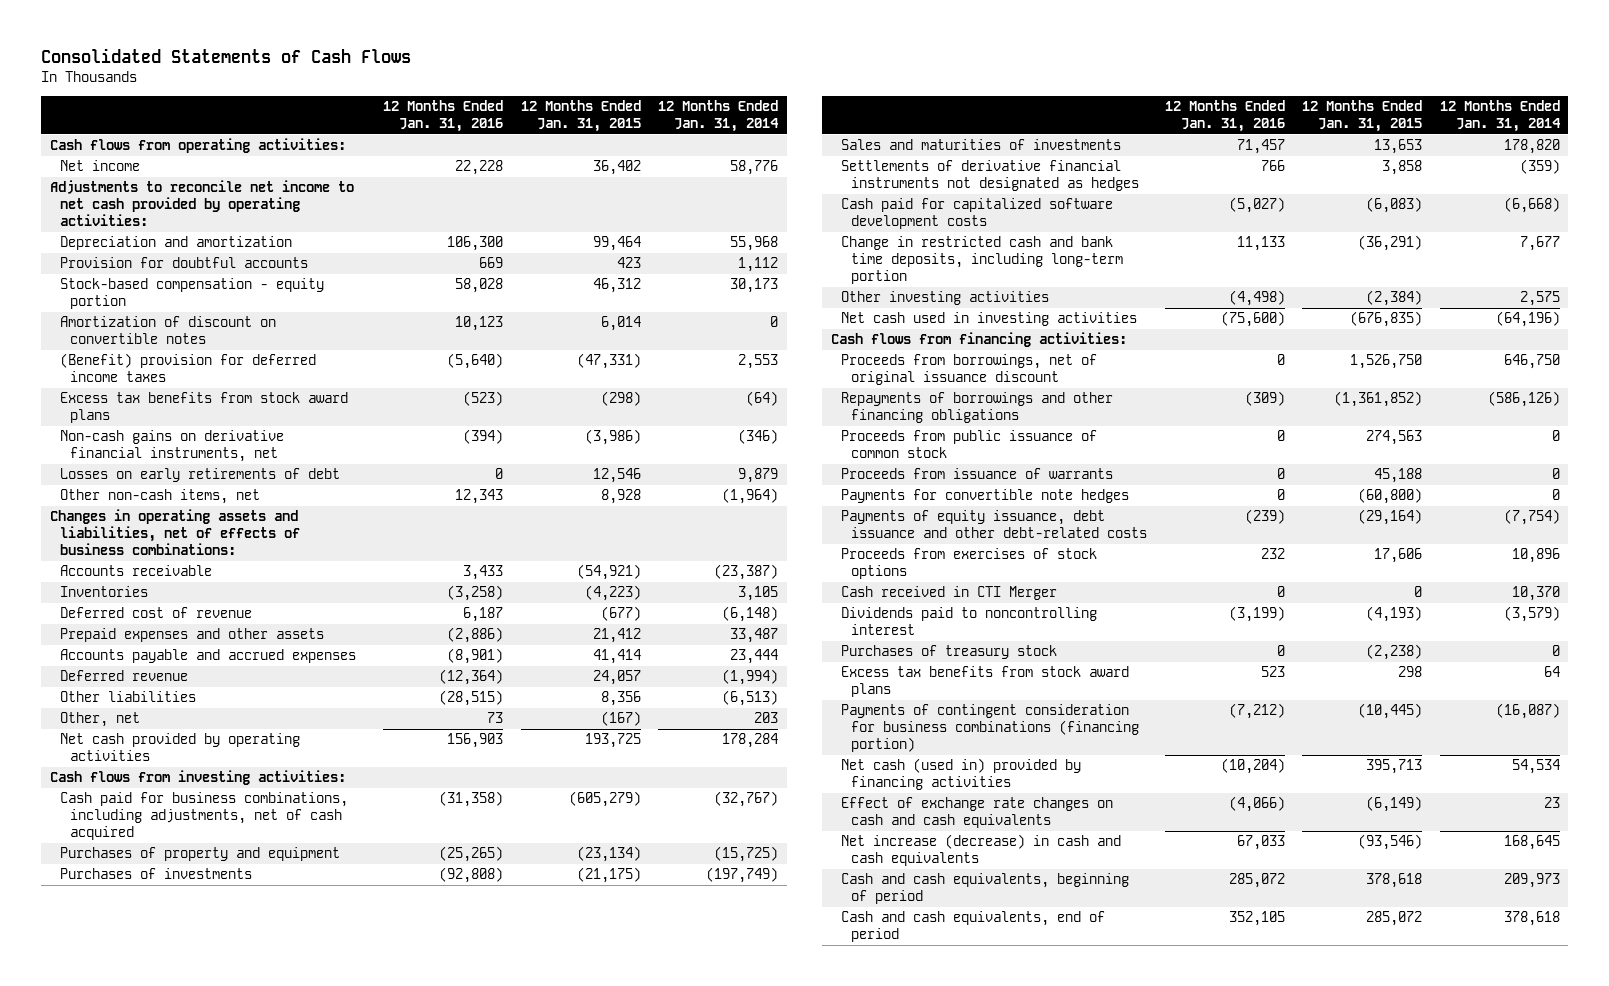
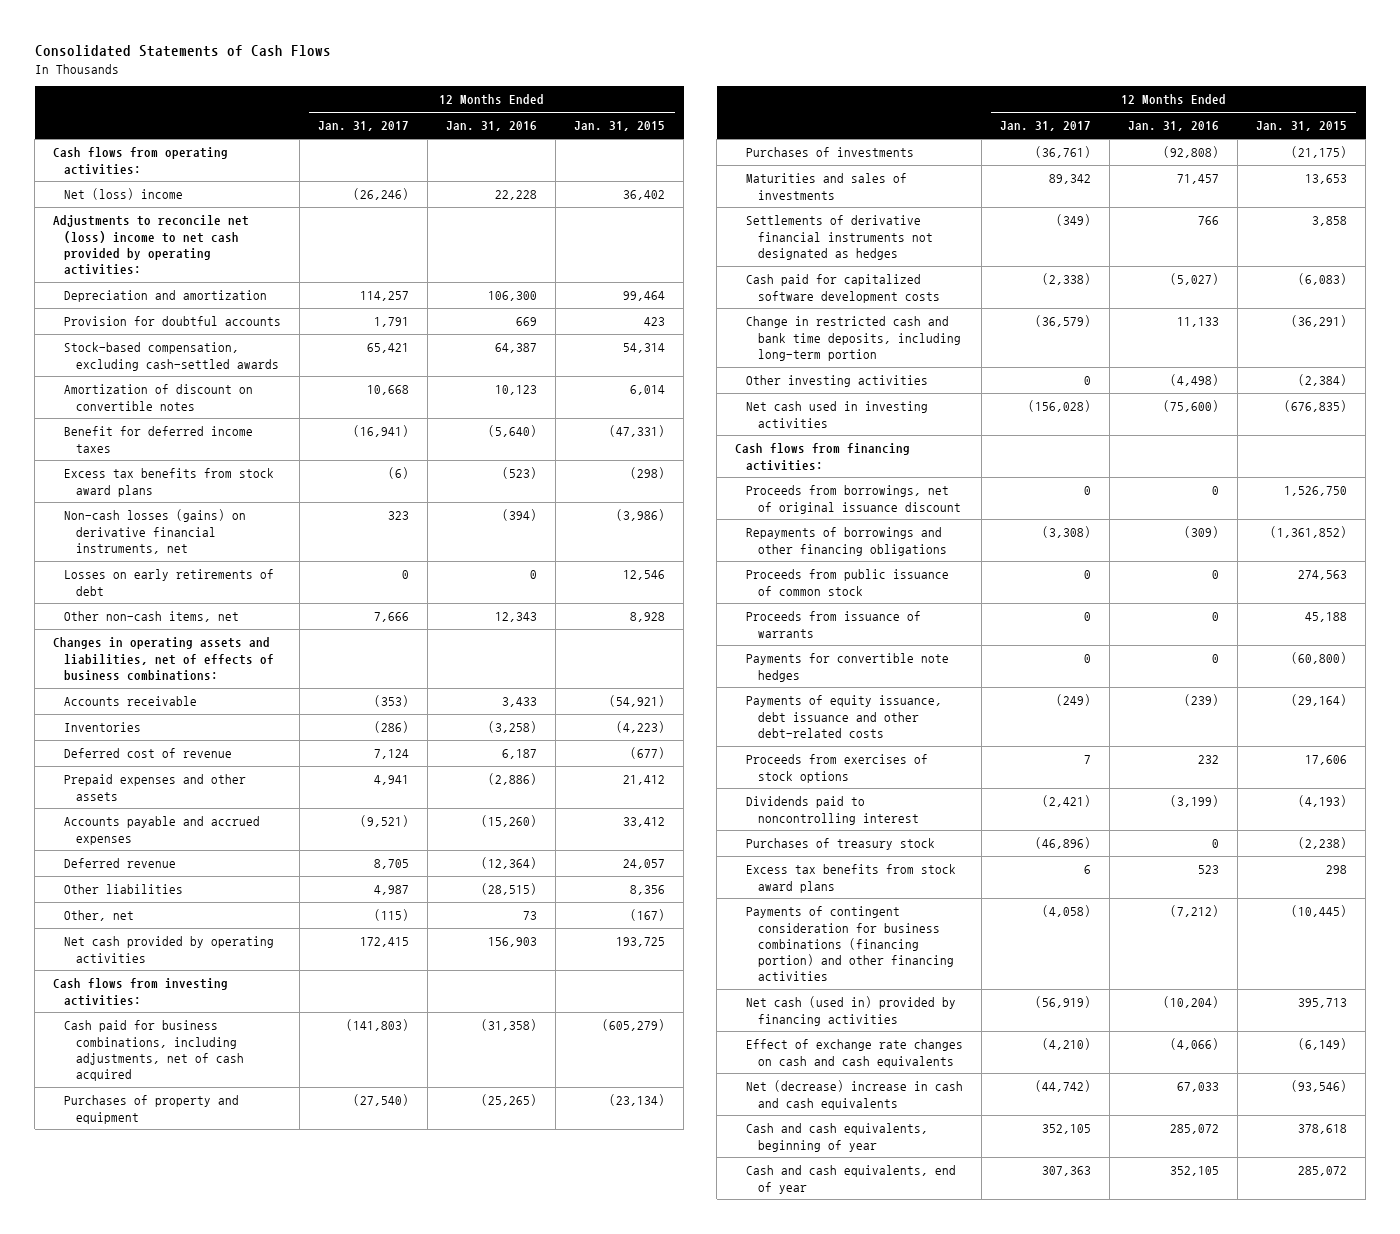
- | 12 Months Ended Jan. 31, 2016 | 12 Months Ended Jan. 31, 2015 | 12 Months Ended Jan. 31, 2014
+ | 12 Months Ended Jan. 31, 2017 | 12 Months Ended Jan. 31, 2016 | 12 Months Ended Jan. 31, 2015
- Net income | 22,228 | 36,402 | 58,776
- Adjustments to reconcile net income to net cash provided by operating activities:
+ Net (loss) income | (26,246) | 22,228 | 36,402
+ Adjustments to reconcile net (loss) income to net cash provided by operating activities:
- Stock-based compensation - equity portion | 58,028 | 46,312 | 30,173
+ Stock-based compensation, excluding cash-settled awards | 65,421 | 64,387 | 54,314
- (Benefit) provision for deferred income taxes | (5,640) | (47,331) | 2,553
+ Benefit for deferred income taxes | (16,941) | (5,640) | (47,331)
- Non-cash gains on derivative financial instruments, net | (394) | (3,986) | (346)
+ Non-cash losses (gains) on derivative financial instruments, net | 323 | (394) | (3,986)
- Accounts payable and accrued expenses | (8,901) | 41,414 | 23,444
+ Accounts payable and accrued expenses | (9,521) | (15,260) | 33,412
- Sales and maturities of investments | 71,457 | 13,653 | 178,820
+ Maturities and sales of investments | 89,342 | 71,457 | 13,653
- Cash received in CTI Merger | 0 | 0 | 10,370
- Payments of contingent consideration for business combinations (financing portion) | (7,212) | (10,445) | (16,087)
+ Payments of contingent consideration for business combinations (financing portion) and other financing activities | (4,058) | (7,212) | (10,445)
- Net increase (decrease) in cash and cash equivalents | 67,033 | (93,546) | 168,645
- Cash and cash equivalents, beginning of period | 285,072 | 378,618 | 209,973
- Cash and cash equivalents, end of period | 352,105 | 285,072 | 378,618
+ Net (decrease) increase in cash and cash equivalents | (44,742) | 67,033 | (93,546)
+ Cash and cash equivalents, beginning of year | 352,105 | 285,072 | 378,618
+ Cash and cash equivalents, end of year | 307,363 | 352,105 | 285,072

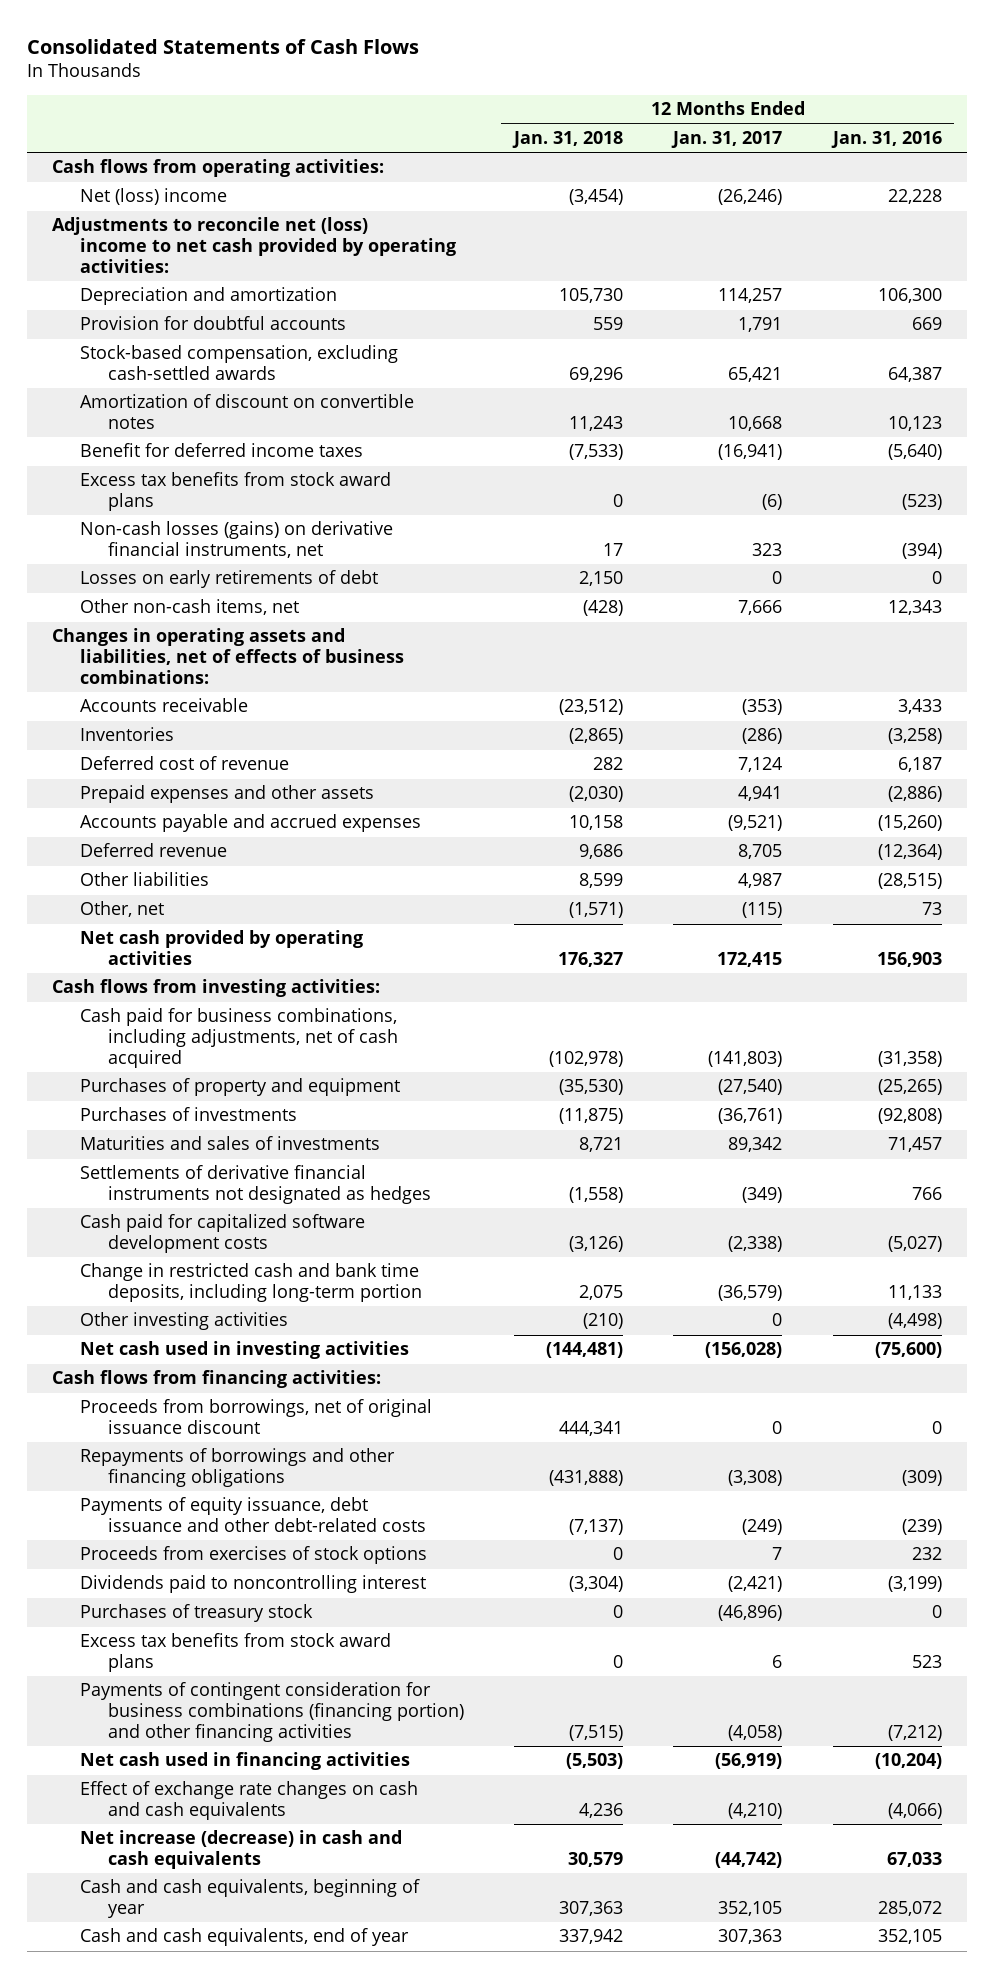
- | 12 Months Ended Jan. 31, 2017 | 12 Months Ended Jan. 31, 2016 | 12 Months Ended Jan. 31, 2015
+ | 12 Months Ended Jan. 31, 2018 | 12 Months Ended Jan. 31, 2017 | 12 Months Ended Jan. 31, 2016
- Proceeds from public issuance of common stock | 0 | 0 | 274,563
- Proceeds from issuance of warrants | 0 | 0 | 45,188
- Payments for convertible note hedges | 0 | 0 | (60,800)
- Net cash (used in) provided by financing activities | (56,919) | (10,204) | 395,713
+ Net cash used in financing activities | (5,503) | (56,919) | (10,204)
- Net (decrease) increase in cash and cash equivalents | (44,742) | 67,033 | (93,546)
+ Net increase (decrease) in cash and cash equivalents | 30,579 | (44,742) | 67,033

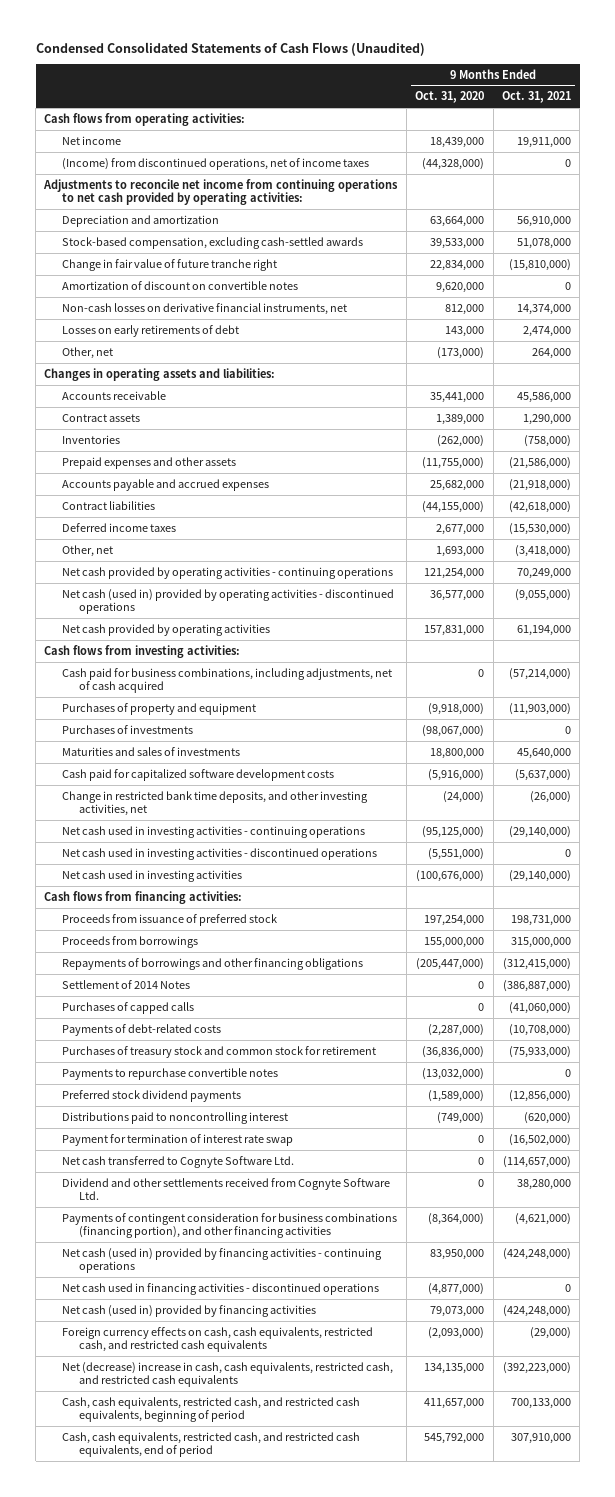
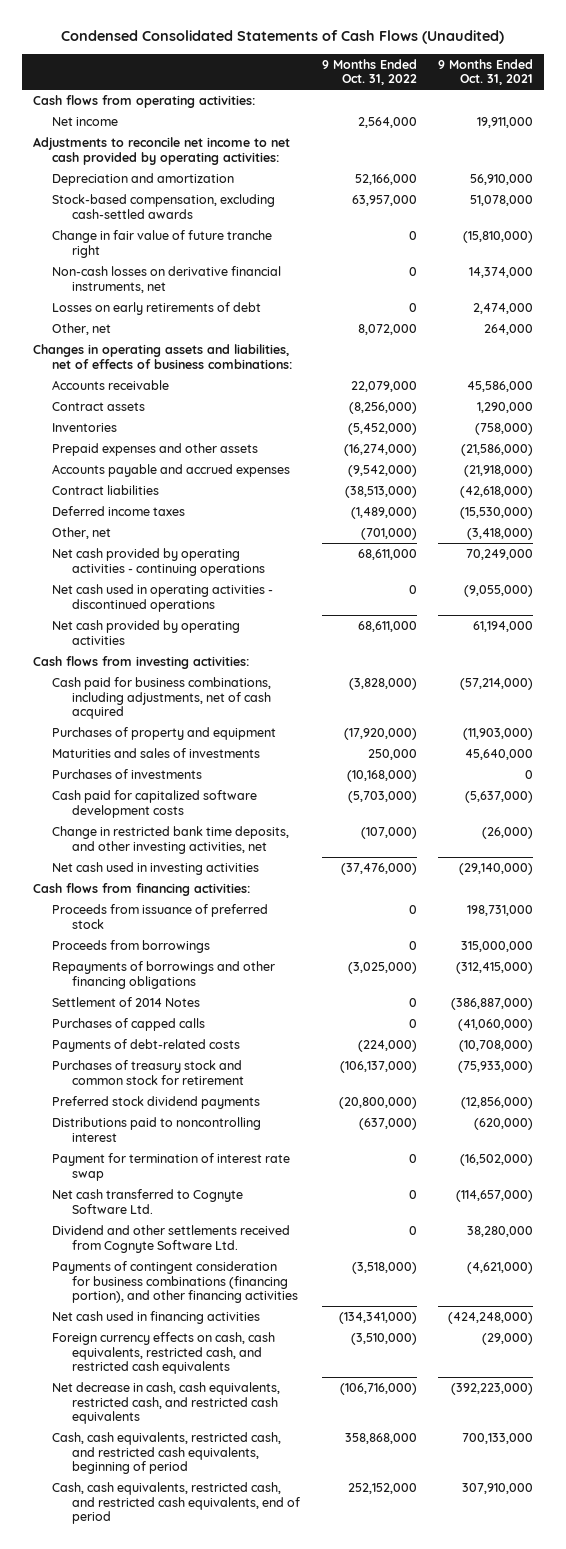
- | 9 Months Ended Oct. 31, 2020 | 9 Months Ended Oct. 31, 2021
+ | 9 Months Ended Oct. 31, 2022 | 9 Months Ended Oct. 31, 2021
- (Income) from discontinued operations, net of income taxes | (44,328,000) | 0
- Adjustments to reconcile net income from continuing operations to net cash provided by operating activities:
+ Adjustments to reconcile net income to net cash provided by operating activities:
- Amortization of discount on convertible notes | 9,620,000 | 0
- Changes in operating assets and liabilities:
+ Changes in operating assets and liabilities, net of effects of business combinations:
- Net cash (used in) provided by operating activities - discontinued operations | 36,577,000 | (9,055,000)
+ Net cash used in operating activities - discontinued operations | 0 | (9,055,000)
moved down: Purchases of investments | (10,168,000) | 0
- Net cash used in investing activities - continuing operations | (95,125,000) | (29,140,000)
- Net cash used in investing activities - discontinued operations | (5,551,000) | 0
- Payments to repurchase convertible notes | (13,032,000) | 0
- Net cash (used in) provided by financing activities - continuing operations | 83,950,000 | (424,248,000)
- Net cash used in financing activities - discontinued operations | (4,877,000) | 0
- Net cash (used in) provided by financing activities | 79,073,000 | (424,248,000)
+ Net cash used in financing activities | (134,341,000) | (424,248,000)
- Net (decrease) increase in cash, cash equivalents, restricted cash, and restricted cash equivalents | 134,135,000 | (392,223,000)
+ Net decrease in cash, cash equivalents, restricted cash, and restricted cash equivalents | (106,716,000) | (392,223,000)

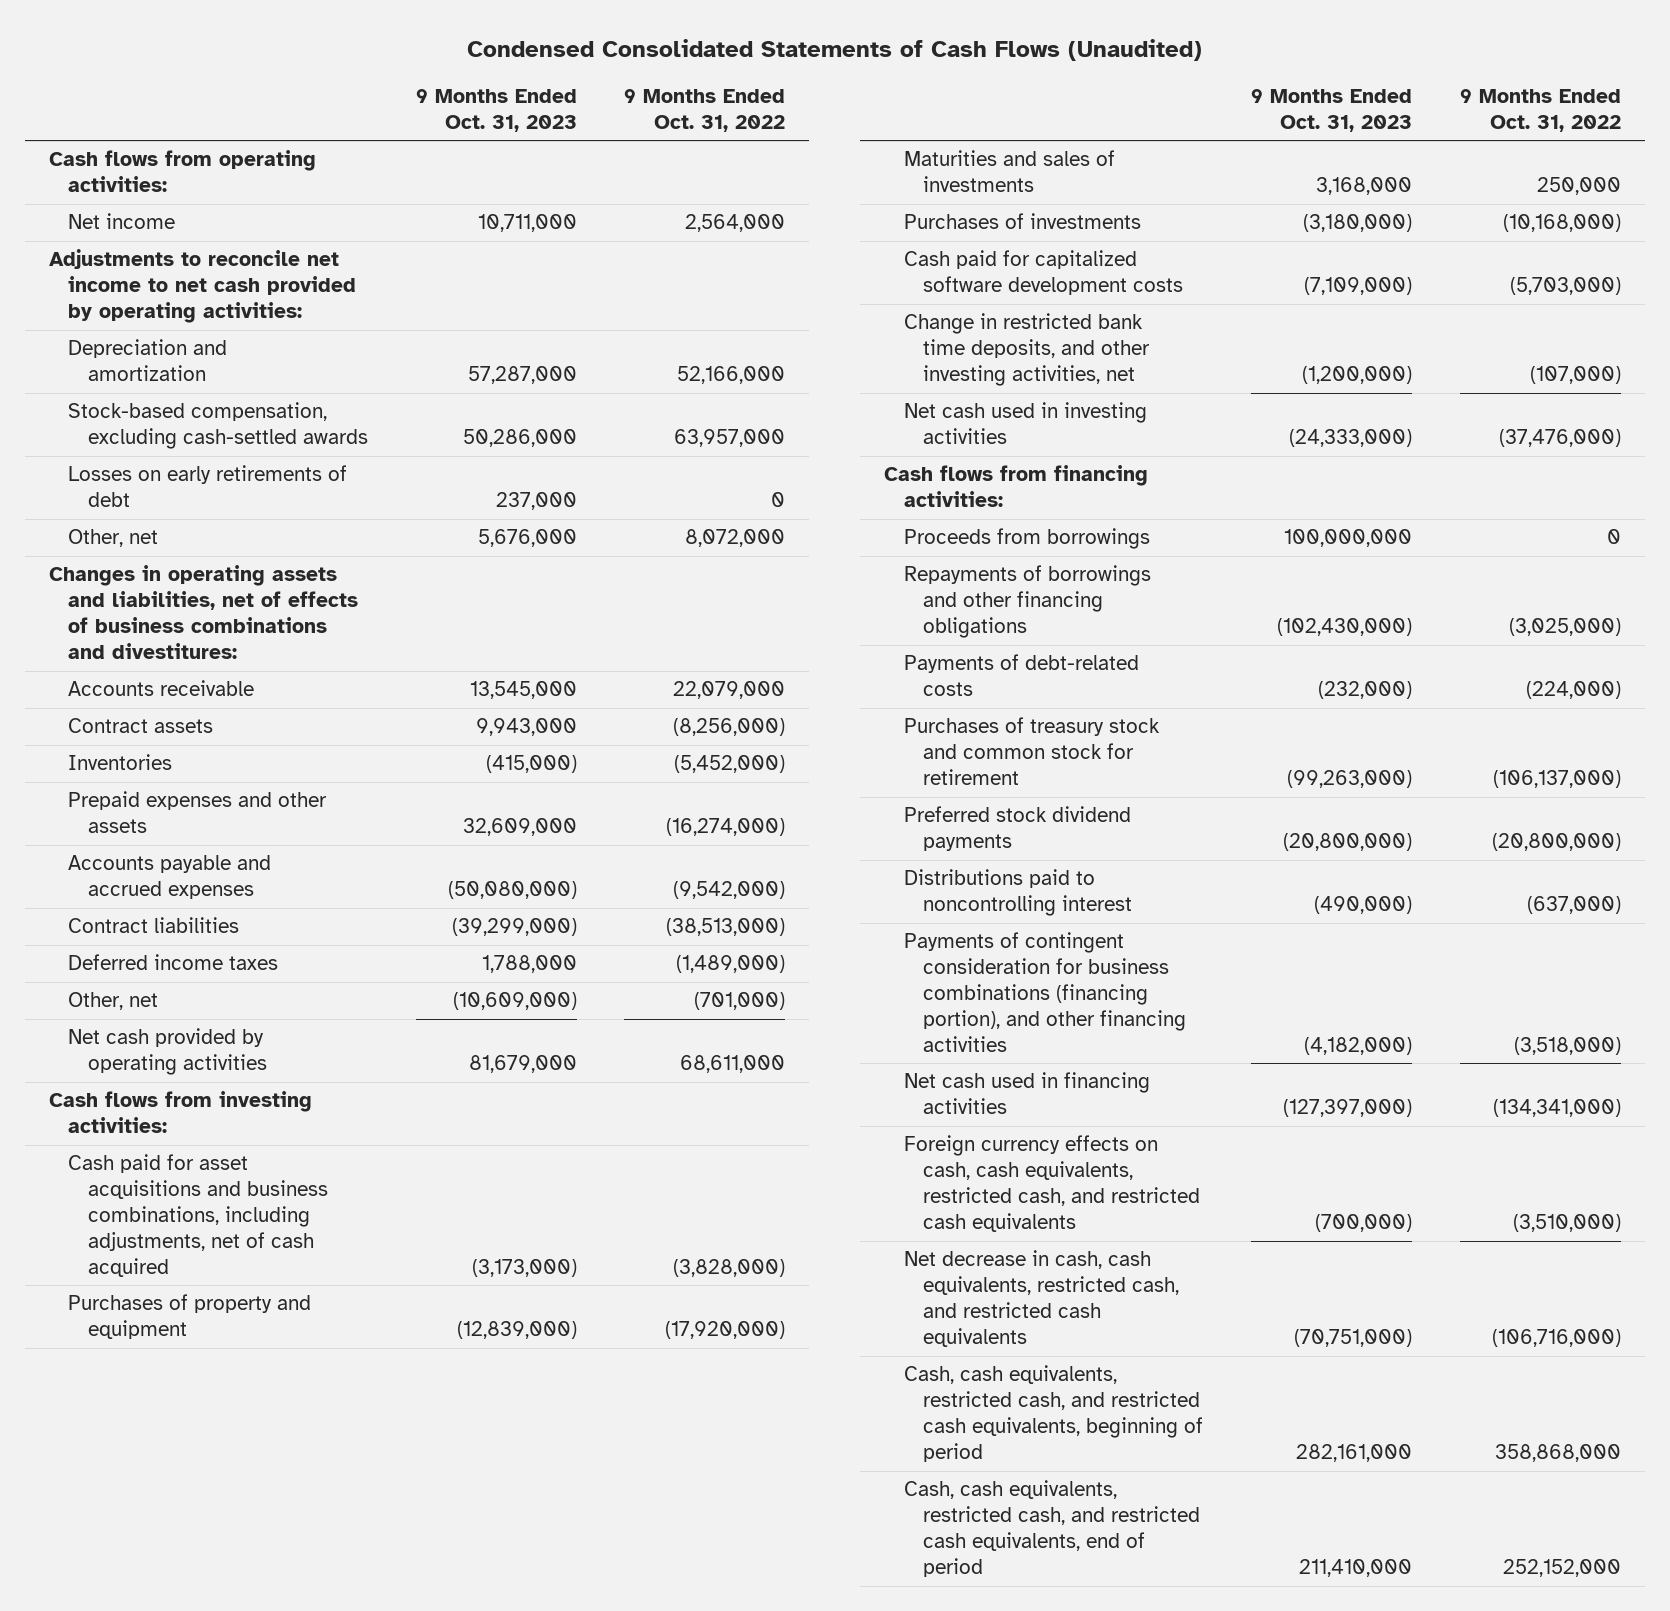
- | 9 Months Ended Oct. 31, 2022 | 9 Months Ended Oct. 31, 2021
+ | 9 Months Ended Oct. 31, 2023 | 9 Months Ended Oct. 31, 2022
- Change in fair value of future tranche right | 0 | (15,810,000)
- Non-cash losses on derivative financial instruments, net | 0 | 14,374,000
- Changes in operating assets and liabilities, net of effects of business combinations:
+ Changes in operating assets and liabilities, net of effects of business combinations and divestitures:
- Net cash provided by operating activities - continuing operations | 68,611,000 | 70,249,000
- Net cash used in operating activities - discontinued operations | 0 | (9,055,000)
- Cash paid for business combinations, including adjustments, net of cash acquired | (3,828,000) | (57,214,000)
+ Cash paid for asset acquisitions and business combinations, including adjustments, net of cash acquired | (3,173,000) | (3,828,000)
- Proceeds from issuance of preferred stock | 0 | 198,731,000
- Settlement of 2014 Notes | 0 | (386,887,000)
- Purchases of capped calls | 0 | (41,060,000)
- Payment for termination of interest rate swap | 0 | (16,502,000)
- Net cash transferred to Cognyte Software Ltd. | 0 | (114,657,000)
- Dividend and other settlements received from Cognyte Software Ltd. | 0 | 38,280,000

